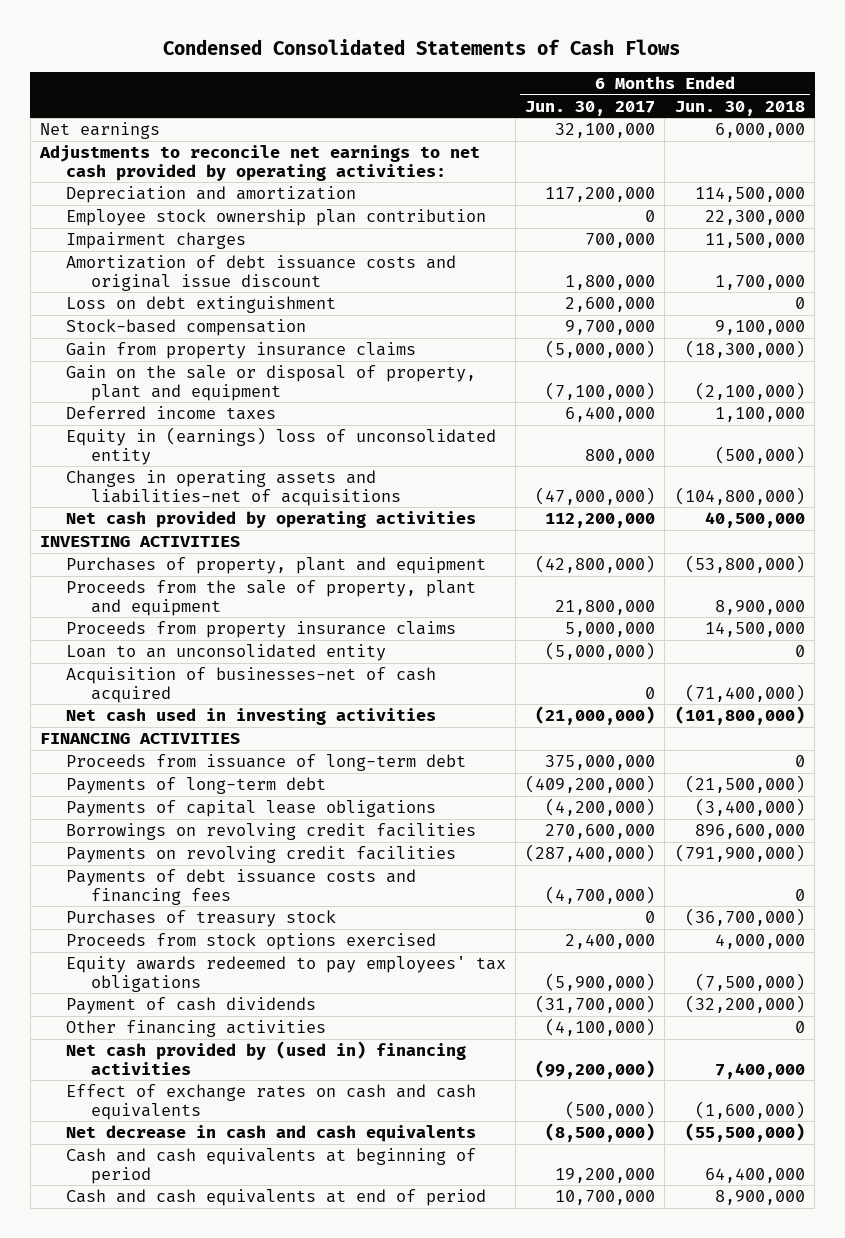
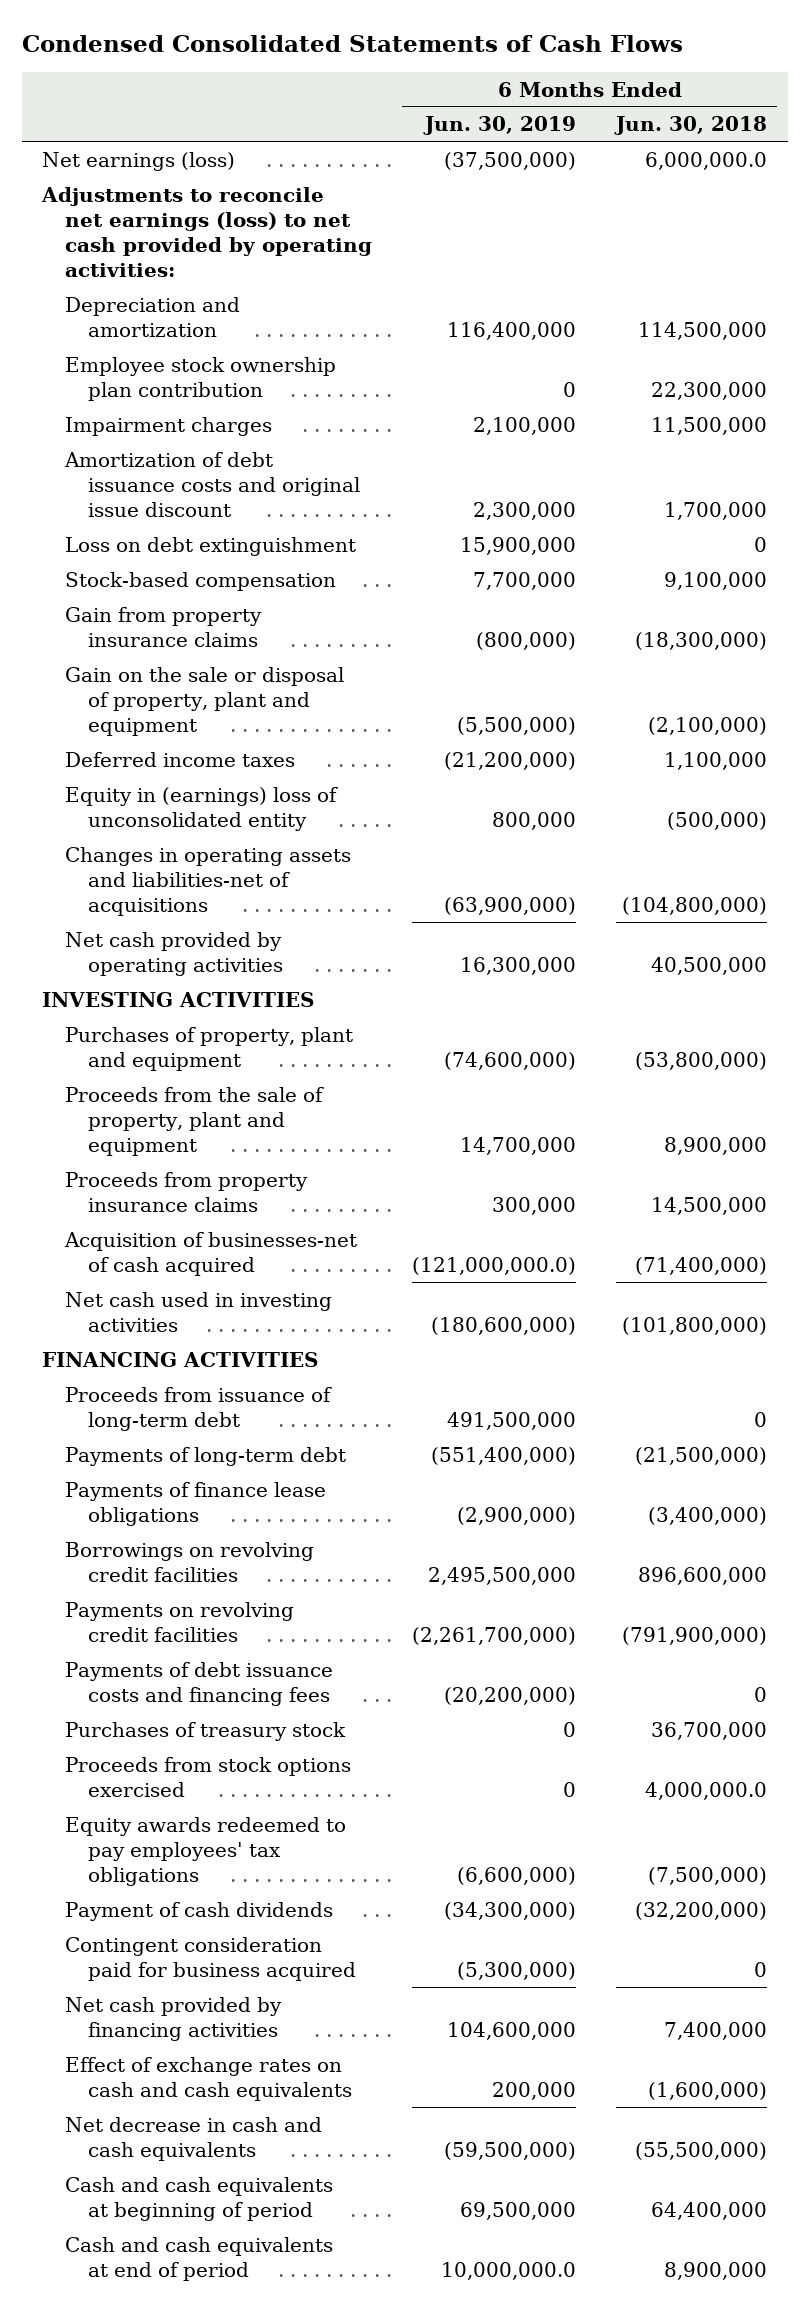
- | 6 Months Ended Jun. 30, 2017 | 6 Months Ended Jun. 30, 2018
+ | 6 Months Ended Jun. 30, 2019 | 6 Months Ended Jun. 30, 2018
- Net earnings | 32,100,000 | 6,000,000
- Adjustments to reconcile net earnings to net cash provided by operating activities:
+ Net earnings (loss) | (37,500,000) | 6,000,000.0
+ Adjustments to reconcile net earnings (loss) to net cash provided by operating activities:
- Loan to an unconsolidated entity | (5,000,000) | 0
- Payments of capital lease obligations | (4,200,000) | (3,400,000)
+ Payments of finance lease obligations | (2,900,000) | (3,400,000)
- Purchases of treasury stock | 0 | (36,700,000)
- Proceeds from stock options exercised | 2,400,000 | 4,000,000
+ Purchases of treasury stock | 0 | 36,700,000
+ Proceeds from stock options exercised | 0 | 4,000,000.0
- Other financing activities | (4,100,000) | 0
- Net cash provided by (used in) financing activities | (99,200,000) | 7,400,000
+ Contingent consideration paid for business acquired | (5,300,000) | 0
+ Net cash provided by financing activities | 104,600,000 | 7,400,000

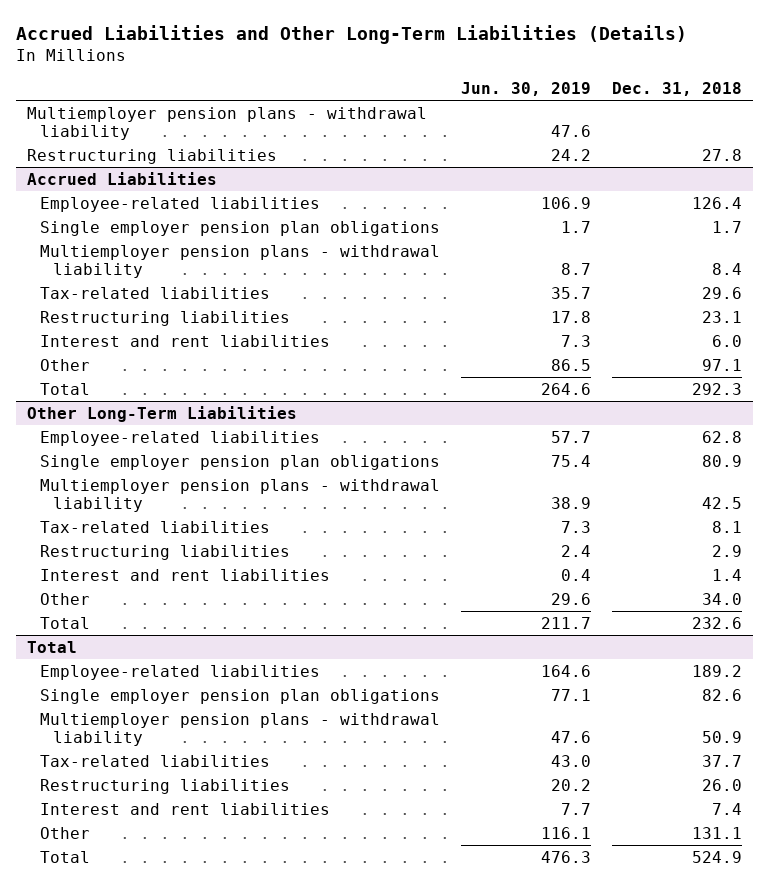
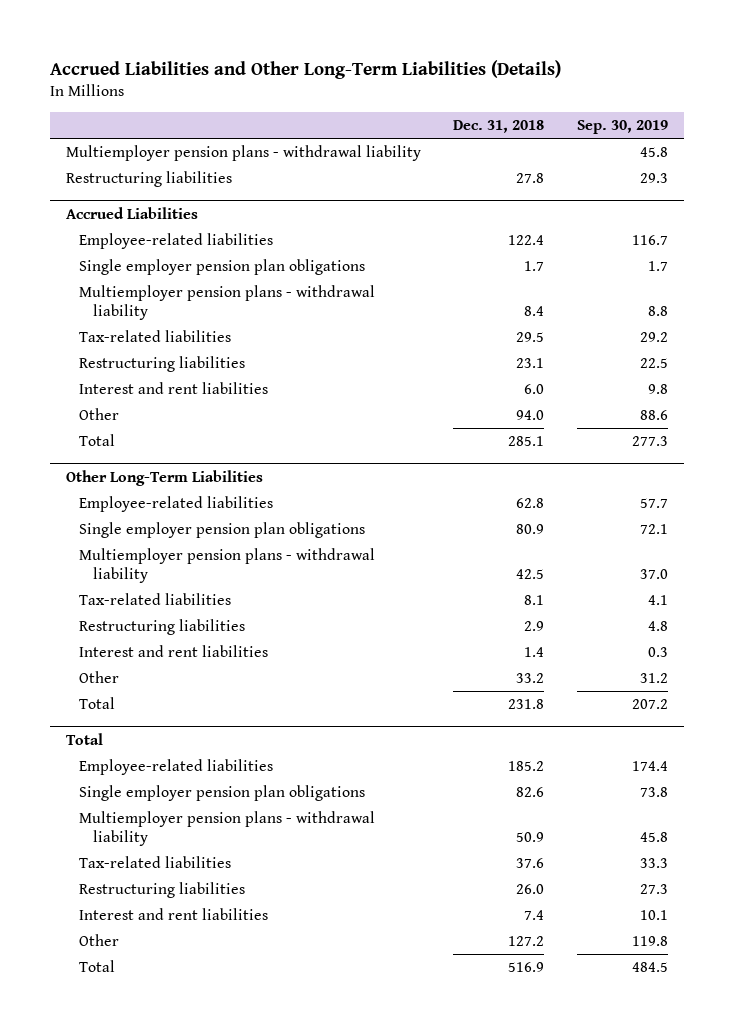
- | Jun. 30, 2019 | Dec. 31, 2018
+ | Dec. 31, 2018 | Sep. 30, 2019
@ Accrued Liabilities
- Employee-related liabilities | 106.9 | 126.4
+ Employee-related liabilities | 122.4 | 116.7
- Tax-related liabilities | 35.7 | 29.6
+ Tax-related liabilities | 29.5 | 29.2
- Other | 86.5 | 97.1
- Total | 264.6 | 292.3
+ Other | 94.0 | 88.6
+ Total | 285.1 | 277.3
@ Other Long-Term Liabilities
- Other | 29.6 | 34.0
- Total | 211.7 | 232.6
+ Other | 33.2 | 31.2
+ Total | 231.8 | 207.2
@ Total
- Employee-related liabilities | 164.6 | 189.2
+ Employee-related liabilities | 185.2 | 174.4
- Tax-related liabilities | 43.0 | 37.7
+ Tax-related liabilities | 37.6 | 33.3
- Other | 116.1 | 131.1
- Total | 476.3 | 524.9
+ Other | 127.2 | 119.8
+ Total | 516.9 | 484.5

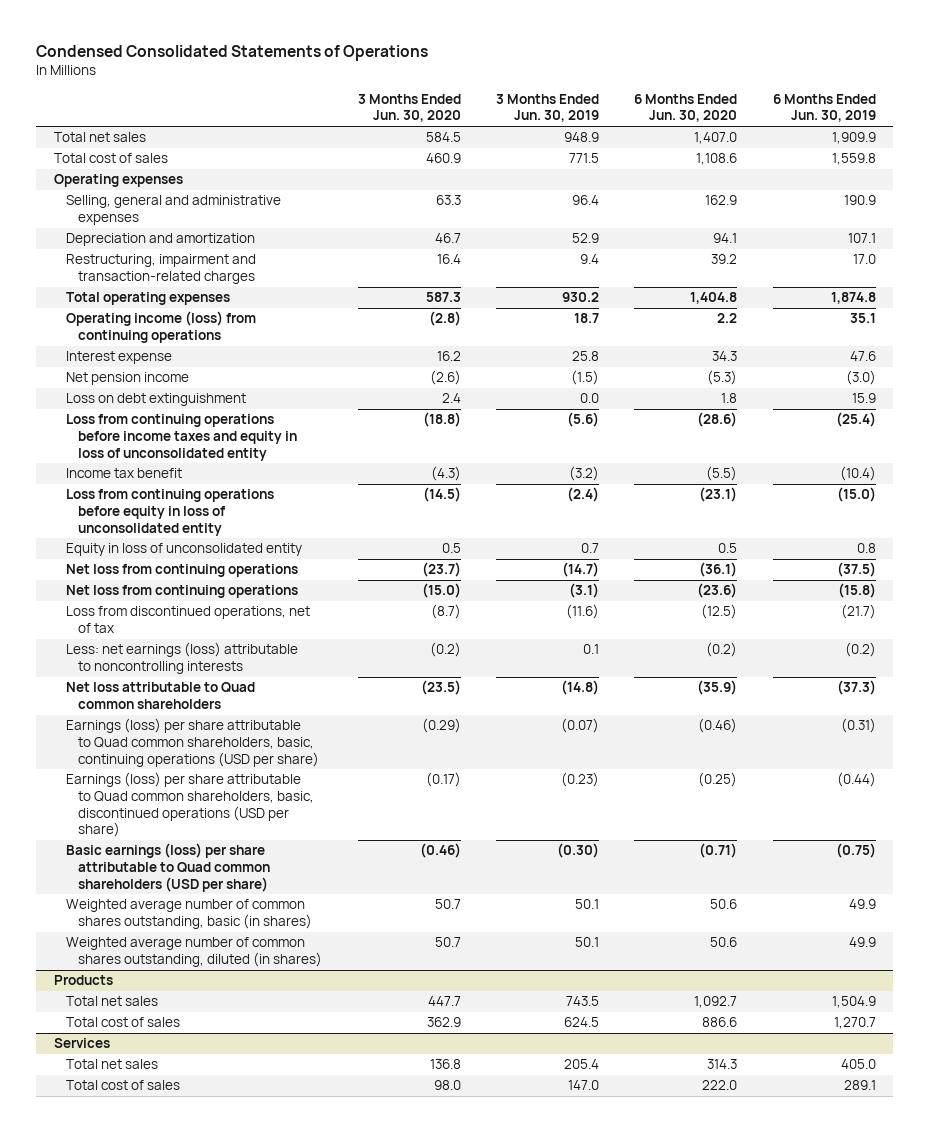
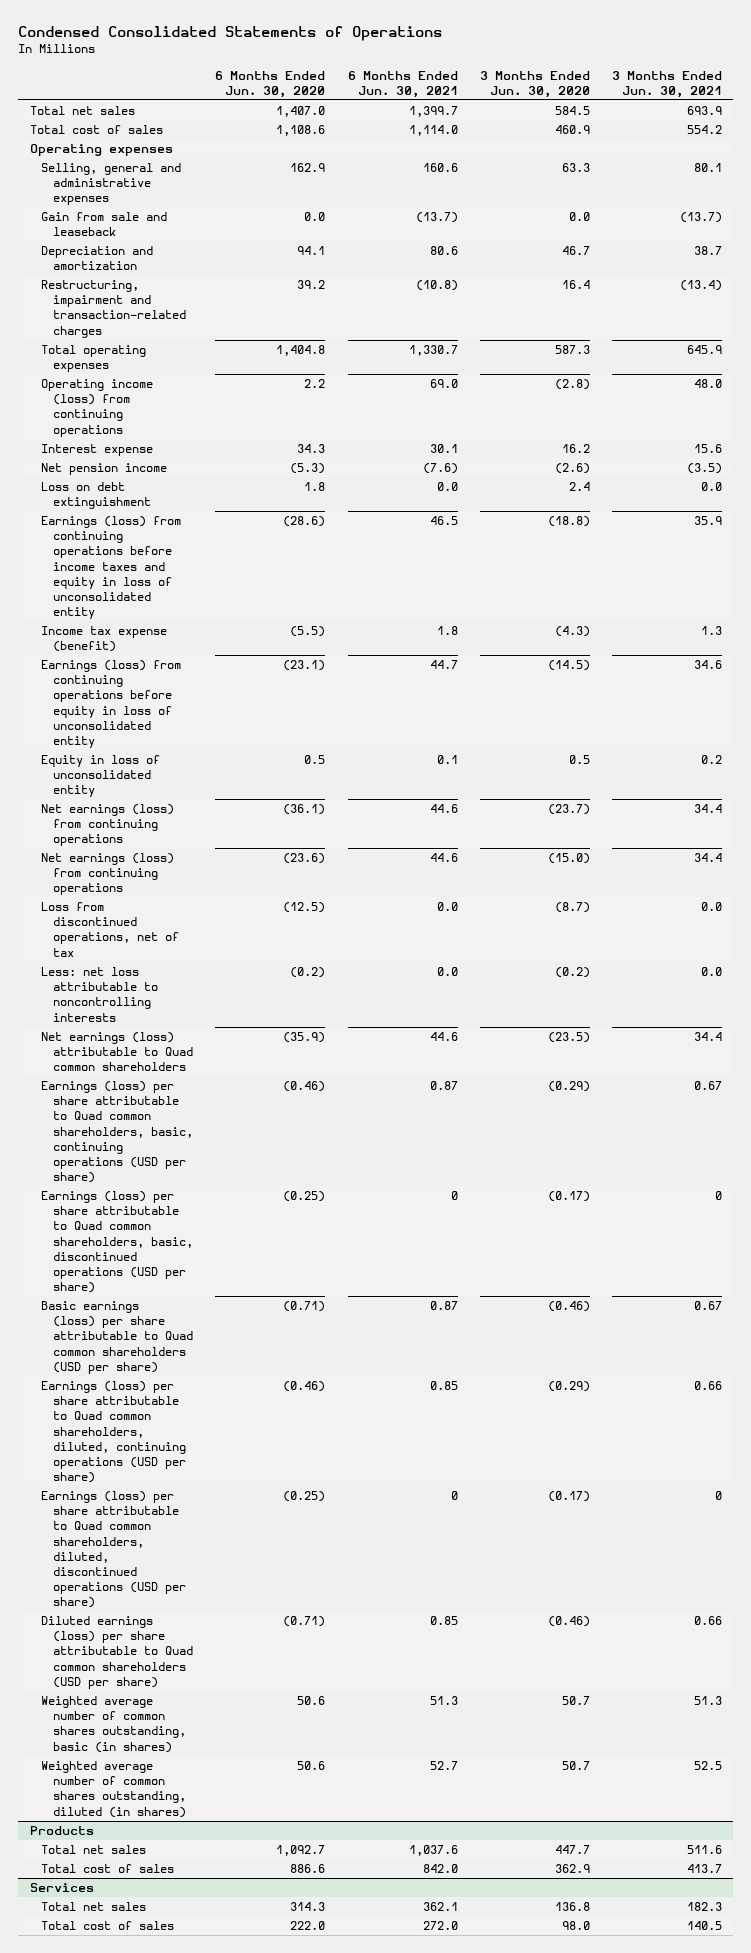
- | 3 Months Ended Jun. 30, 2020 | 3 Months Ended Jun. 30, 2019 | 6 Months Ended Jun. 30, 2020 | 6 Months Ended Jun. 30, 2019
+ | 6 Months Ended Jun. 30, 2020 | 6 Months Ended Jun. 30, 2021 | 3 Months Ended Jun. 30, 2020 | 3 Months Ended Jun. 30, 2021
+ Gain from sale and leaseback | 0.0 | (13.7) | 0.0 | (13.7)
- Loss from continuing operations before income taxes and equity in loss of unconsolidated entity | (18.8) | (5.6) | (28.6) | (25.4)
- Income tax benefit | (4.3) | (3.2) | (5.5) | (10.4)
- Loss from continuing operations before equity in loss of unconsolidated entity | (14.5) | (2.4) | (23.1) | (15.0)
+ Earnings (loss) from continuing operations before income taxes and equity in loss of unconsolidated entity | (28.6) | 46.5 | (18.8) | 35.9
+ Income tax expense (benefit) | (5.5) | 1.8 | (4.3) | 1.3
+ Earnings (loss) from continuing operations before equity in loss of unconsolidated entity | (23.1) | 44.7 | (14.5) | 34.6
- Net loss from continuing operations | (23.7) | (14.7) | (36.1) | (37.5)
- Net loss from continuing operations | (15.0) | (3.1) | (23.6) | (15.8)
+ Net earnings (loss) from continuing operations | (36.1) | 44.6 | (23.7) | 34.4
+ Net earnings (loss) from continuing operations | (23.6) | 44.6 | (15.0) | 34.4
- Less: net earnings (loss) attributable to noncontrolling interests | (0.2) | 0.1 | (0.2) | (0.2)
- Net loss attributable to Quad common shareholders | (23.5) | (14.8) | (35.9) | (37.3)
+ Less: net loss attributable to noncontrolling interests | (0.2) | 0.0 | (0.2) | 0.0
+ Net earnings (loss) attributable to Quad common shareholders | (35.9) | 44.6 | (23.5) | 34.4
+ Earnings (loss) per share attributable to Quad common shareholders, diluted, continuing operations (USD per share) | (0.46) | 0.85 | (0.29) | 0.66
+ Earnings (loss) per share attributable to Quad common shareholders, diluted, discontinued operations (USD per share) | (0.25) | 0 | (0.17) | 0
+ Diluted earnings (loss) per share attributable to Quad common shareholders (USD per share) | (0.71) | 0.85 | (0.46) | 0.66

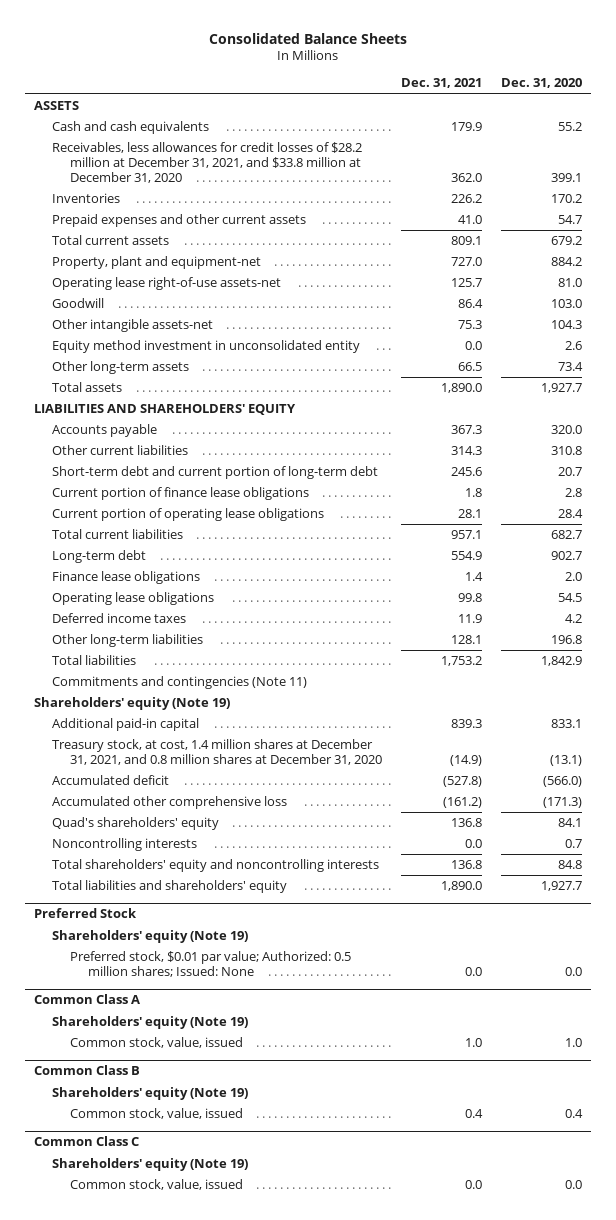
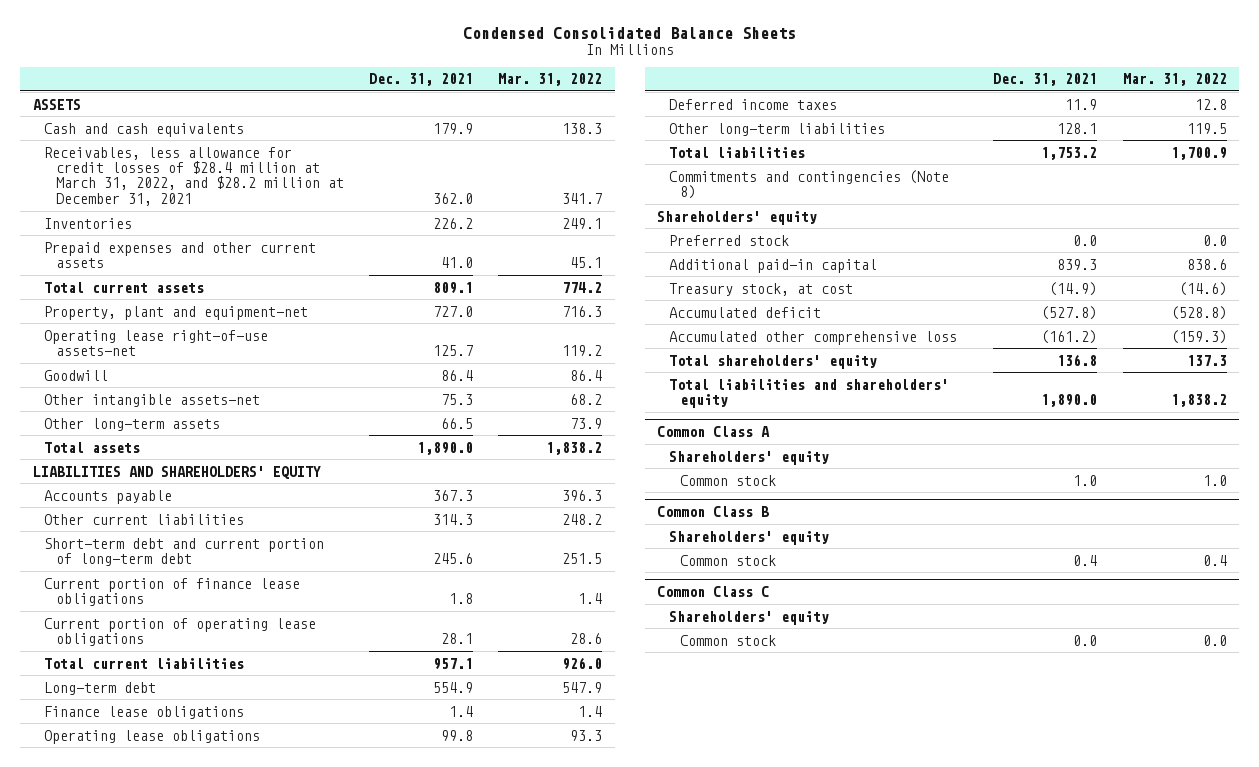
- Consolidated Balance Sheets
+ Condensed Consolidated Balance Sheets
- | Dec. 31, 2021 | Dec. 31, 2020
+ | Dec. 31, 2021 | Mar. 31, 2022
- Receivables, less allowances for credit losses of $28.2 million at December 31, 2021, and $33.8 million at December 31, 2020 | 362.0 | 399.1
+ Receivables, less allowance for credit losses of $28.4 million at March 31, 2022, and $28.2 million at December 31, 2021 | 362.0 | 341.7
- Equity method investment in unconsolidated entity | 0.0 | 2.6
- Commitments and contingencies (Note 11)
- Shareholders' equity (Note 19)
+ Commitments and contingencies (Note 8)
+ Shareholders' equity
+ Preferred stock | 0.0 | 0.0
- Treasury stock, at cost, 1.4 million shares at December 31, 2021, and 0.8 million shares at December 31, 2020 | (14.9) | (13.1)
+ Treasury stock, at cost | (14.9) | (14.6)
- Quad's shareholders' equity | 136.8 | 84.1
- Noncontrolling interests | 0.0 | 0.7
- Total shareholders' equity and noncontrolling interests | 136.8 | 84.8
+ Total shareholders' equity | 136.8 | 137.3
- Preferred Stock
- Shareholders' equity (Note 19)
- Preferred stock, $0.01 par value; Authorized: 0.5 million shares; Issued: None | 0.0 | 0.0
@ Common Class A
- Shareholders' equity (Note 19)
- Common stock, value, issued | 1.0 | 1.0
+ Shareholders' equity
+ Common stock | 1.0 | 1.0
@ Common Class B
- Shareholders' equity (Note 19)
- Common stock, value, issued | 0.4 | 0.4
+ Shareholders' equity
+ Common stock | 0.4 | 0.4
@ Common Class C
- Shareholders' equity (Note 19)
- Common stock, value, issued | 0.0 | 0.0
+ Shareholders' equity
+ Common stock | 0.0 | 0.0

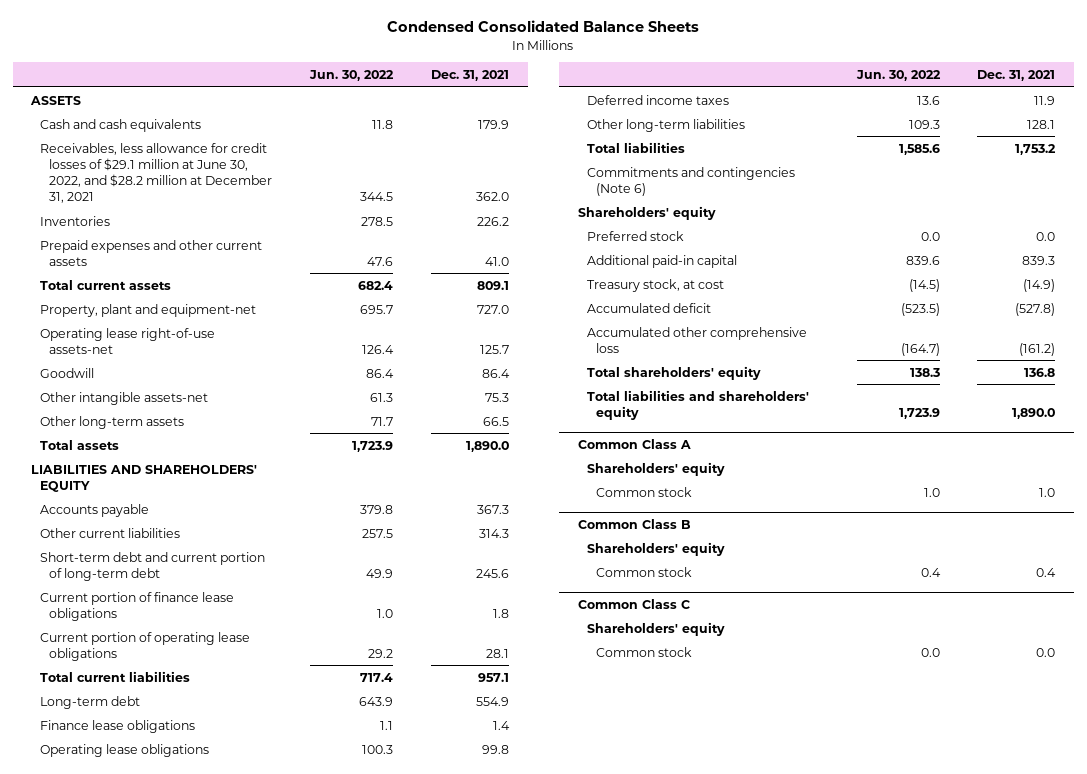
- | Dec. 31, 2021 | Mar. 31, 2022
+ | Jun. 30, 2022 | Dec. 31, 2021
- Receivables, less allowance for credit losses of $28.4 million at March 31, 2022, and $28.2 million at December 31, 2021 | 362.0 | 341.7
+ Receivables, less allowance for credit losses of $29.1 million at June 30, 2022, and $28.2 million at December 31, 2021 | 344.5 | 362.0
- Commitments and contingencies (Note 8)
+ Commitments and contingencies (Note 6)

